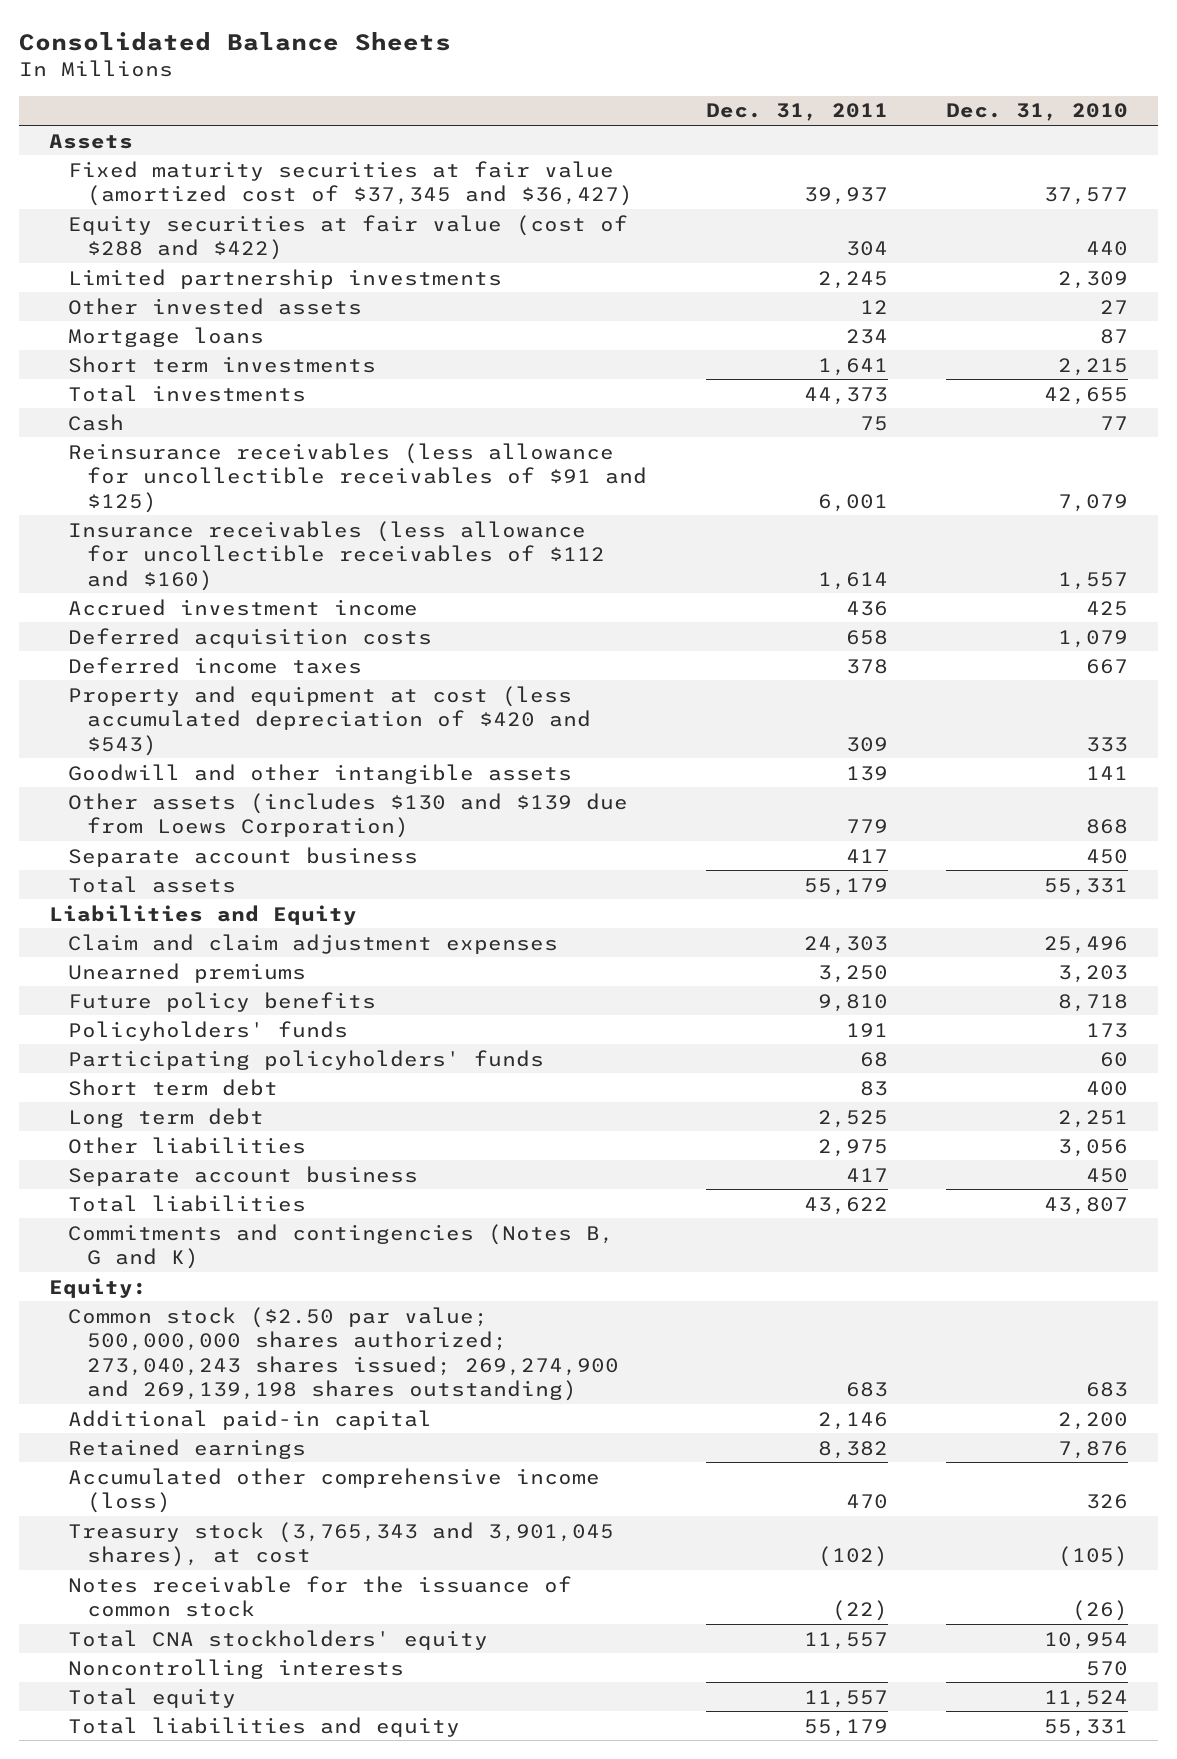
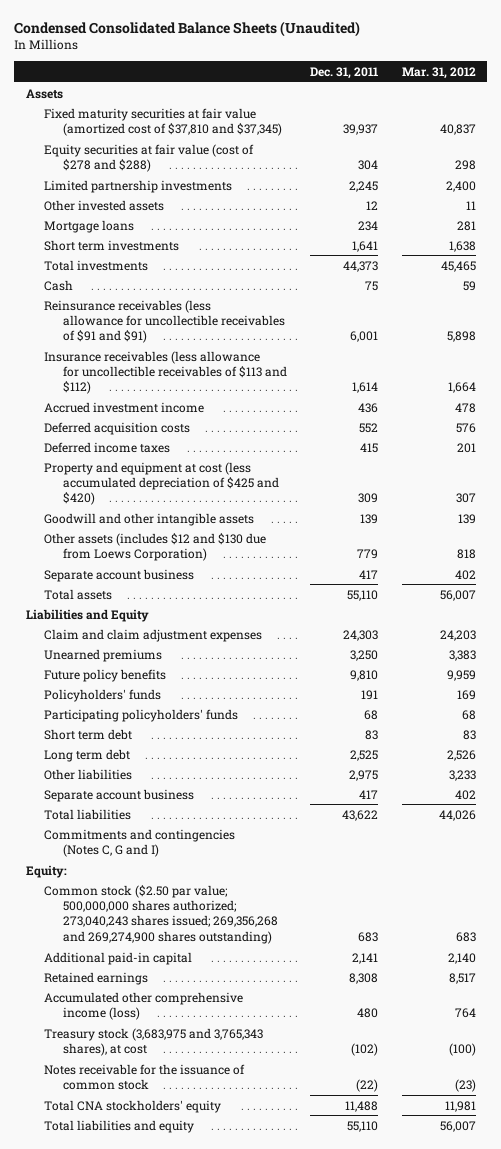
- Consolidated Balance Sheets
+ Condensed Consolidated Balance Sheets (Unaudited)
- | Dec. 31, 2011 | Dec. 31, 2010
+ | Dec. 31, 2011 | Mar. 31, 2012
- Fixed maturity securities at fair value (amortized cost of $37,345 and $36,427) | 39,937 | 37,577
- Equity securities at fair value (cost of $288 and $422) | 304 | 440
+ Fixed maturity securities at fair value (amortized cost of $37,810 and $37,345) | 39,937 | 40,837
+ Equity securities at fair value (cost of $278 and $288) | 304 | 298
- Reinsurance receivables (less allowance for uncollectible receivables of $91 and $125) | 6,001 | 7,079
- Insurance receivables (less allowance for uncollectible receivables of $112 and $160) | 1,614 | 1,557
+ Reinsurance receivables (less allowance for uncollectible receivables of $91 and $91) | 6,001 | 5,898
+ Insurance receivables (less allowance for uncollectible receivables of $113 and $112) | 1,614 | 1,664
- Deferred acquisition costs | 658 | 1,079
- Deferred income taxes | 378 | 667
- Property and equipment at cost (less accumulated depreciation of $420 and $543) | 309 | 333
+ Deferred acquisition costs | 552 | 576
+ Deferred income taxes | 415 | 201
+ Property and equipment at cost (less accumulated depreciation of $425 and $420) | 309 | 307
- Other assets (includes $130 and $139 due from Loews Corporation) | 779 | 868
+ Other assets (includes $12 and $130 due from Loews Corporation) | 779 | 818
- Total assets | 55,179 | 55,331
+ Total assets | 55,110 | 56,007
- Commitments and contingencies (Notes B, G and K)
+ Commitments and contingencies (Notes C, G and I)
- Common stock ($2.50 par value; 500,000,000 shares authorized; 273,040,243 shares issued; 269,274,900 and 269,139,198 shares outstanding) | 683 | 683
- Additional paid-in capital | 2,146 | 2,200
- Retained earnings | 8,382 | 7,876
- Accumulated other comprehensive income (loss) | 470 | 326
- Treasury stock (3,765,343 and 3,901,045 shares), at cost | (102) | (105)
+ Common stock ($2.50 par value; 500,000,000 shares authorized; 273,040,243 shares issued; 269,356,268 and 269,274,900 shares outstanding) | 683 | 683
+ Additional paid-in capital | 2,141 | 2,140
+ Retained earnings | 8,308 | 8,517
+ Accumulated other comprehensive income (loss) | 480 | 764
+ Treasury stock (3,683,975 and 3,765,343 shares), at cost | (102) | (100)
- Total CNA stockholders' equity | 11,557 | 10,954
- Noncontrolling interests | | 570
- Total equity | 11,557 | 11,524
- Total liabilities and equity | 55,179 | 55,331
+ Total CNA stockholders' equity | 11,488 | 11,981
+ Total liabilities and equity | 55,110 | 56,007

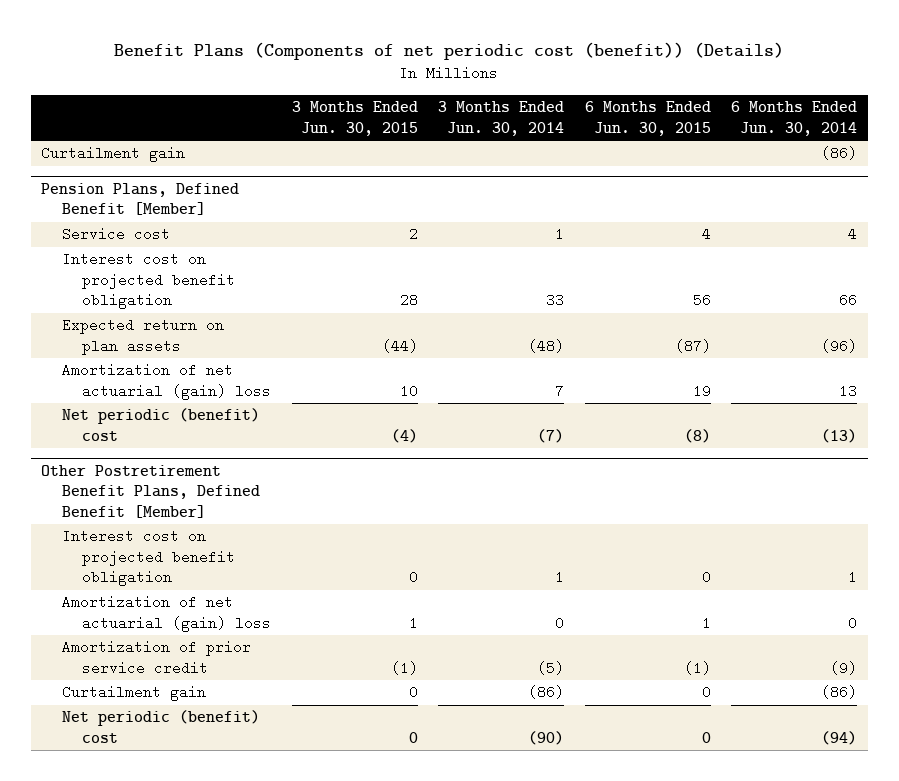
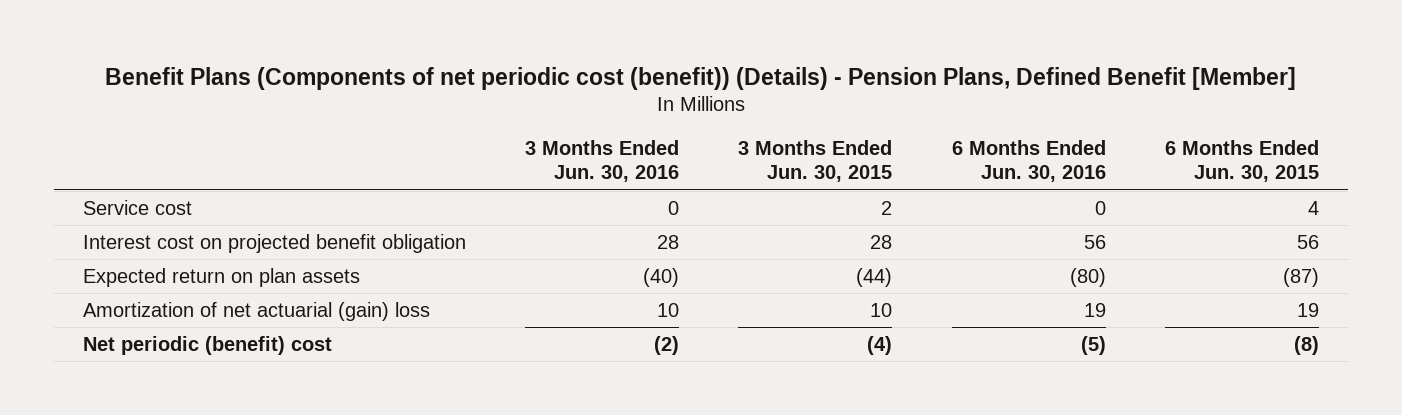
- Benefit Plans (Components of net periodic cost (benefit)) (Details)
+ Benefit Plans (Components of net periodic cost (benefit)) (Details) - Pension Plans, Defined Benefit [Member]
- | 3 Months Ended Jun. 30, 2015 | 3 Months Ended Jun. 30, 2014 | 6 Months Ended Jun. 30, 2015 | 6 Months Ended Jun. 30, 2014
+ | 3 Months Ended Jun. 30, 2016 | 3 Months Ended Jun. 30, 2015 | 6 Months Ended Jun. 30, 2016 | 6 Months Ended Jun. 30, 2015
- Curtailment gain | | | | (86)
- Pension Plans, Defined Benefit [Member]
- Other Postretirement Benefit Plans, Defined Benefit [Member]
- Interest cost on projected benefit obligation | 0 | 1 | 0 | 1
- Amortization of net actuarial (gain) loss | 1 | 0 | 1 | 0
- Amortization of prior service credit | (1) | (5) | (1) | (9)
- Curtailment gain | 0 | (86) | 0 | (86)
- Net periodic (benefit) cost | 0 | (90) | 0 | (94)

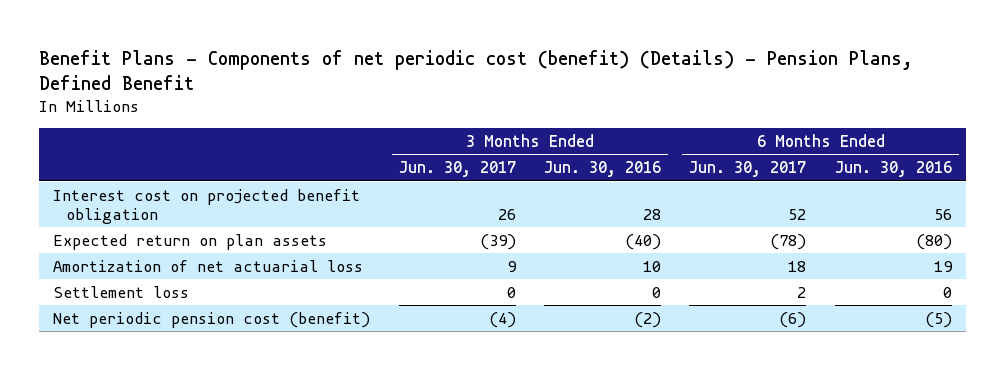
- Benefit Plans (Components of net periodic cost (benefit)) (Details) - Pension Plans, Defined Benefit [Member]
+ Benefit Plans - Components of net periodic cost (benefit) (Details) - Pension Plans, Defined Benefit
- | 3 Months Ended Jun. 30, 2016 | 3 Months Ended Jun. 30, 2015 | 6 Months Ended Jun. 30, 2016 | 6 Months Ended Jun. 30, 2015
+ | 3 Months Ended Jun. 30, 2017 | 3 Months Ended Jun. 30, 2016 | 6 Months Ended Jun. 30, 2017 | 6 Months Ended Jun. 30, 2016
- Service cost | 0 | 2 | 0 | 4
- Amortization of net actuarial (gain) loss | 10 | 10 | 19 | 19
- Net periodic (benefit) cost | (2) | (4) | (5) | (8)
+ Amortization of net actuarial loss | 9 | 10 | 18 | 19
+ Settlement loss | 0 | 0 | 2 | 0
+ Net periodic pension cost (benefit) | (4) | (2) | (6) | (5)

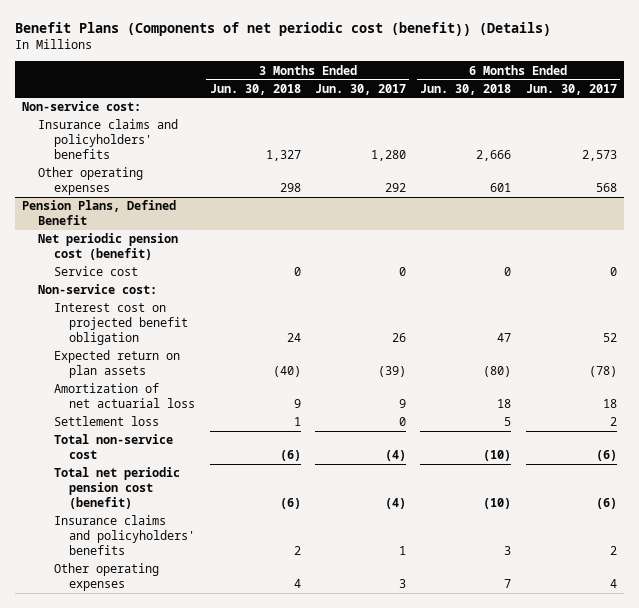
- Benefit Plans - Components of net periodic cost (benefit) (Details) - Pension Plans, Defined Benefit
+ Benefit Plans (Components of net periodic cost (benefit)) (Details)
- | 3 Months Ended Jun. 30, 2017 | 3 Months Ended Jun. 30, 2016 | 6 Months Ended Jun. 30, 2017 | 6 Months Ended Jun. 30, 2016
+ | 3 Months Ended Jun. 30, 2018 | 3 Months Ended Jun. 30, 2017 | 6 Months Ended Jun. 30, 2018 | 6 Months Ended Jun. 30, 2017
+ Non-service cost:
+ Insurance claims and policyholders' benefits | 1,327 | 1,280 | 2,666 | 2,573
+ Other operating expenses | 298 | 292 | 601 | 568
+ Pension Plans, Defined Benefit
+ Net periodic pension cost (benefit)
+ Service cost | 0 | 0 | 0 | 0
+ Non-service cost:
- Net periodic pension cost (benefit) | (4) | (2) | (6) | (5)
+ Total non-service cost | (6) | (4) | (10) | (6)
+ Total net periodic pension cost (benefit) | (6) | (4) | (10) | (6)
+ Insurance claims and policyholders' benefits | 2 | 1 | 3 | 2
+ Other operating expenses | 4 | 3 | 7 | 4

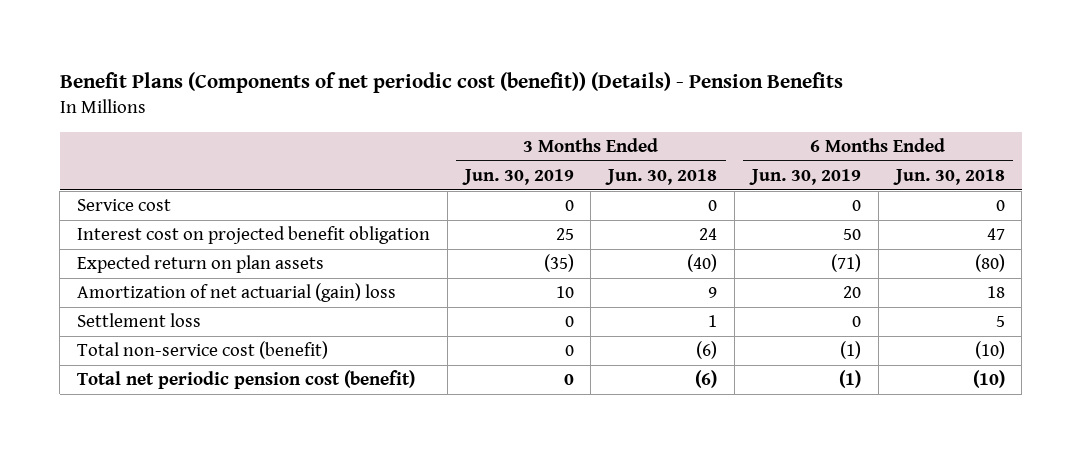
- Benefit Plans (Components of net periodic cost (benefit)) (Details)
+ Benefit Plans (Components of net periodic cost (benefit)) (Details) - Pension Benefits
- | 3 Months Ended Jun. 30, 2018 | 3 Months Ended Jun. 30, 2017 | 6 Months Ended Jun. 30, 2018 | 6 Months Ended Jun. 30, 2017
+ | 3 Months Ended Jun. 30, 2019 | 3 Months Ended Jun. 30, 2018 | 6 Months Ended Jun. 30, 2019 | 6 Months Ended Jun. 30, 2018
- Non-service cost:
- Insurance claims and policyholders' benefits | 1,327 | 1,280 | 2,666 | 2,573
- Other operating expenses | 298 | 292 | 601 | 568
- Pension Plans, Defined Benefit
- Net periodic pension cost (benefit)
- Non-service cost:
- Amortization of net actuarial loss | 9 | 9 | 18 | 18
+ Amortization of net actuarial (gain) loss | 10 | 9 | 20 | 18
- Total non-service cost | (6) | (4) | (10) | (6)
+ Total non-service cost (benefit) | 0 | (6) | (1) | (10)
- Insurance claims and policyholders' benefits | 2 | 1 | 3 | 2
- Other operating expenses | 4 | 3 | 7 | 4

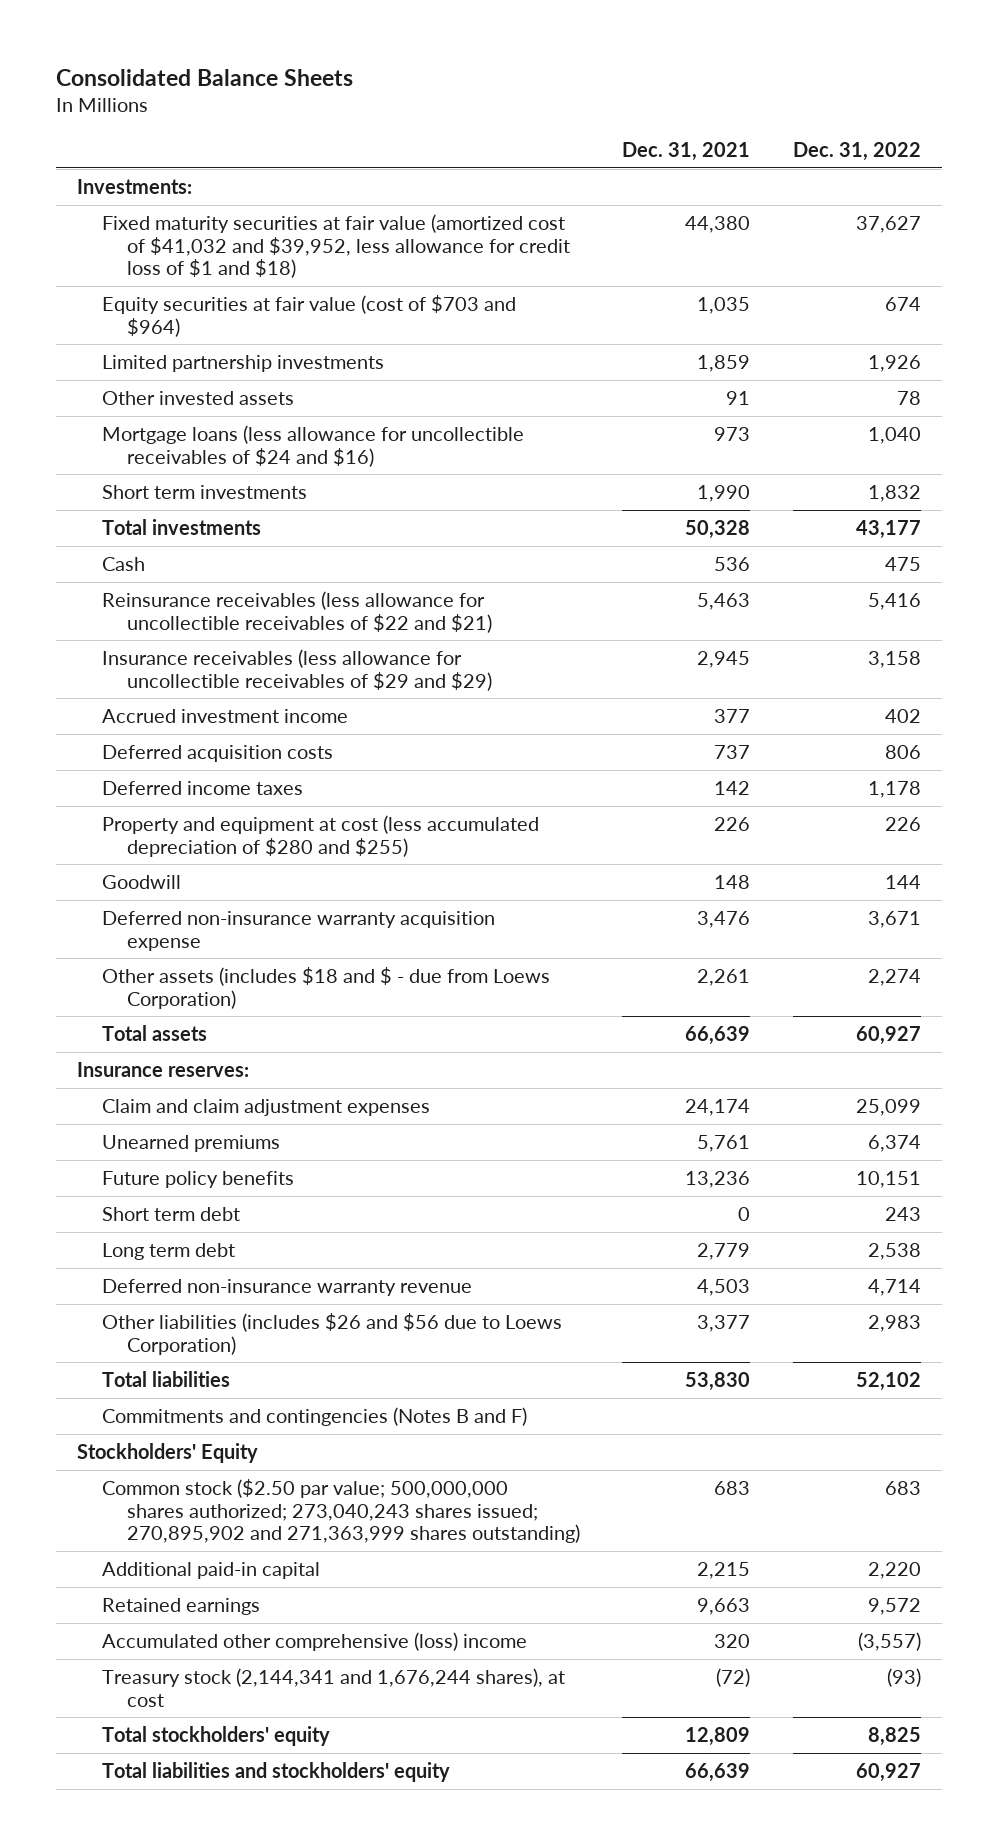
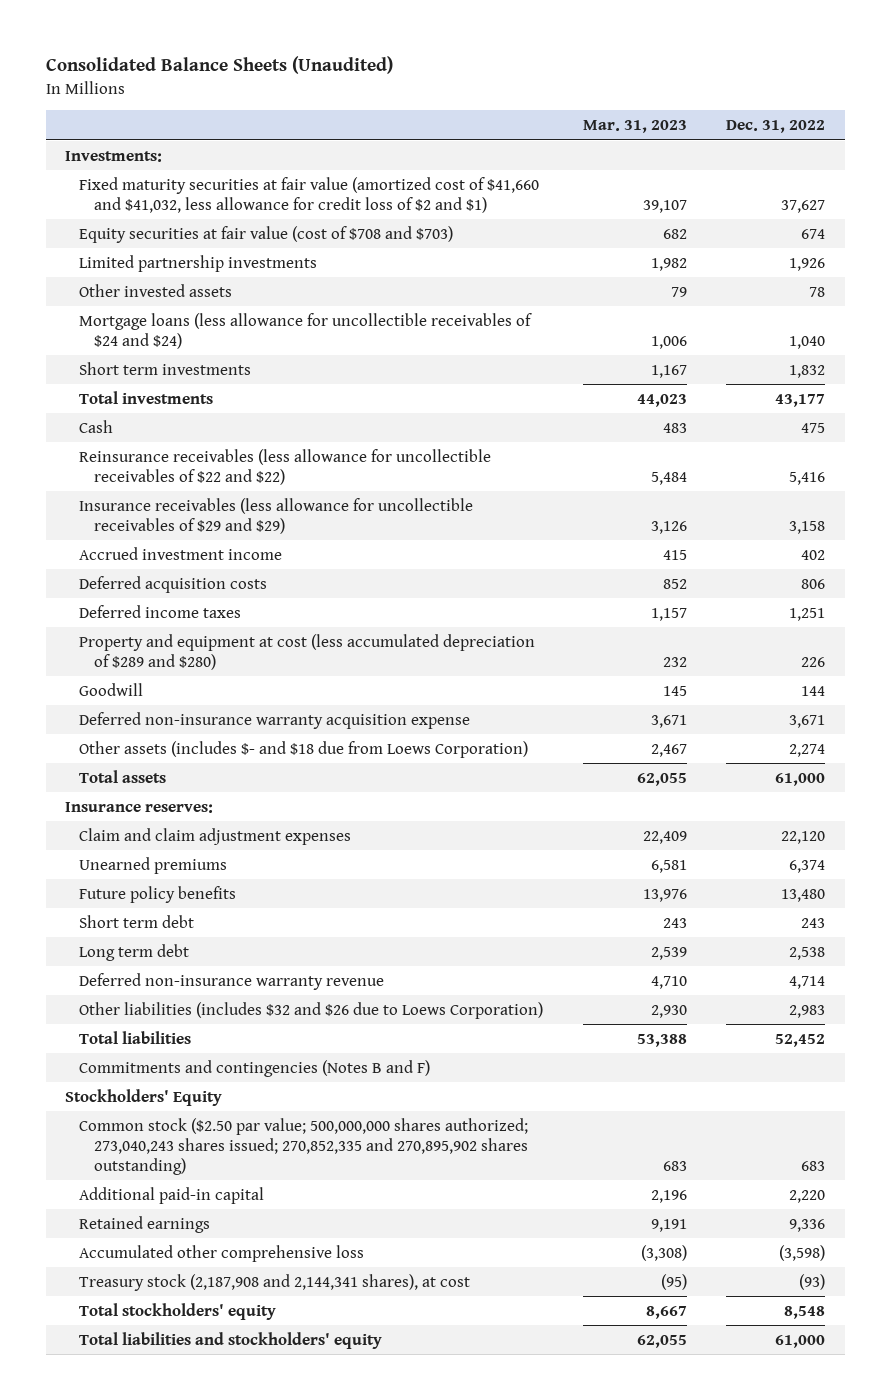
- Consolidated Balance Sheets
+ Consolidated Balance Sheets (Unaudited)
- | Dec. 31, 2021 | Dec. 31, 2022
+ | Mar. 31, 2023 | Dec. 31, 2022
- Fixed maturity securities at fair value (amortized cost of $41,032 and $39,952, less allowance for credit loss of $1 and $18) | 44,380 | 37,627
- Equity securities at fair value (cost of $703 and $964) | 1,035 | 674
+ Fixed maturity securities at fair value (amortized cost of $41,660 and $41,032, less allowance for credit loss of $2 and $1) | 39,107 | 37,627
+ Equity securities at fair value (cost of $708 and $703) | 682 | 674
- Mortgage loans (less allowance for uncollectible receivables of $24 and $16) | 973 | 1,040
+ Mortgage loans (less allowance for uncollectible receivables of $24 and $24) | 1,006 | 1,040
- Reinsurance receivables (less allowance for uncollectible receivables of $22 and $21) | 5,463 | 5,416
+ Reinsurance receivables (less allowance for uncollectible receivables of $22 and $22) | 5,484 | 5,416
- Deferred income taxes | 142 | 1,178
- Property and equipment at cost (less accumulated depreciation of $280 and $255) | 226 | 226
+ Deferred income taxes | 1,157 | 1,251
+ Property and equipment at cost (less accumulated depreciation of $289 and $280) | 232 | 226
- Other assets (includes $18 and $ - due from Loews Corporation) | 2,261 | 2,274
- Total assets | 66,639 | 60,927
+ Other assets (includes $- and $18 due from Loews Corporation) | 2,467 | 2,274
+ Total assets | 62,055 | 61,000
- Claim and claim adjustment expenses | 24,174 | 25,099
+ Claim and claim adjustment expenses | 22,409 | 22,120
- Future policy benefits | 13,236 | 10,151
+ Future policy benefits | 13,976 | 13,480
- Other liabilities (includes $26 and $56 due to Loews Corporation) | 3,377 | 2,983
- Total liabilities | 53,830 | 52,102
+ Other liabilities (includes $32 and $26 due to Loews Corporation) | 2,930 | 2,983
+ Total liabilities | 53,388 | 52,452
- Common stock ($2.50 par value; 500,000,000 shares authorized; 273,040,243 shares issued; 270,895,902 and 271,363,999 shares outstanding) | 683 | 683
+ Common stock ($2.50 par value; 500,000,000 shares authorized; 273,040,243 shares issued; 270,852,335 and 270,895,902 shares outstanding) | 683 | 683
- Retained earnings | 9,663 | 9,572
- Accumulated other comprehensive (loss) income | 320 | (3,557)
- Treasury stock (2,144,341 and 1,676,244 shares), at cost | (72) | (93)
- Total stockholders' equity | 12,809 | 8,825
- Total liabilities and stockholders' equity | 66,639 | 60,927
+ Retained earnings | 9,191 | 9,336
+ Accumulated other comprehensive loss | (3,308) | (3,598)
+ Treasury stock (2,187,908 and 2,144,341 shares), at cost | (95) | (93)
+ Total stockholders' equity | 8,667 | 8,548
+ Total liabilities and stockholders' equity | 62,055 | 61,000

